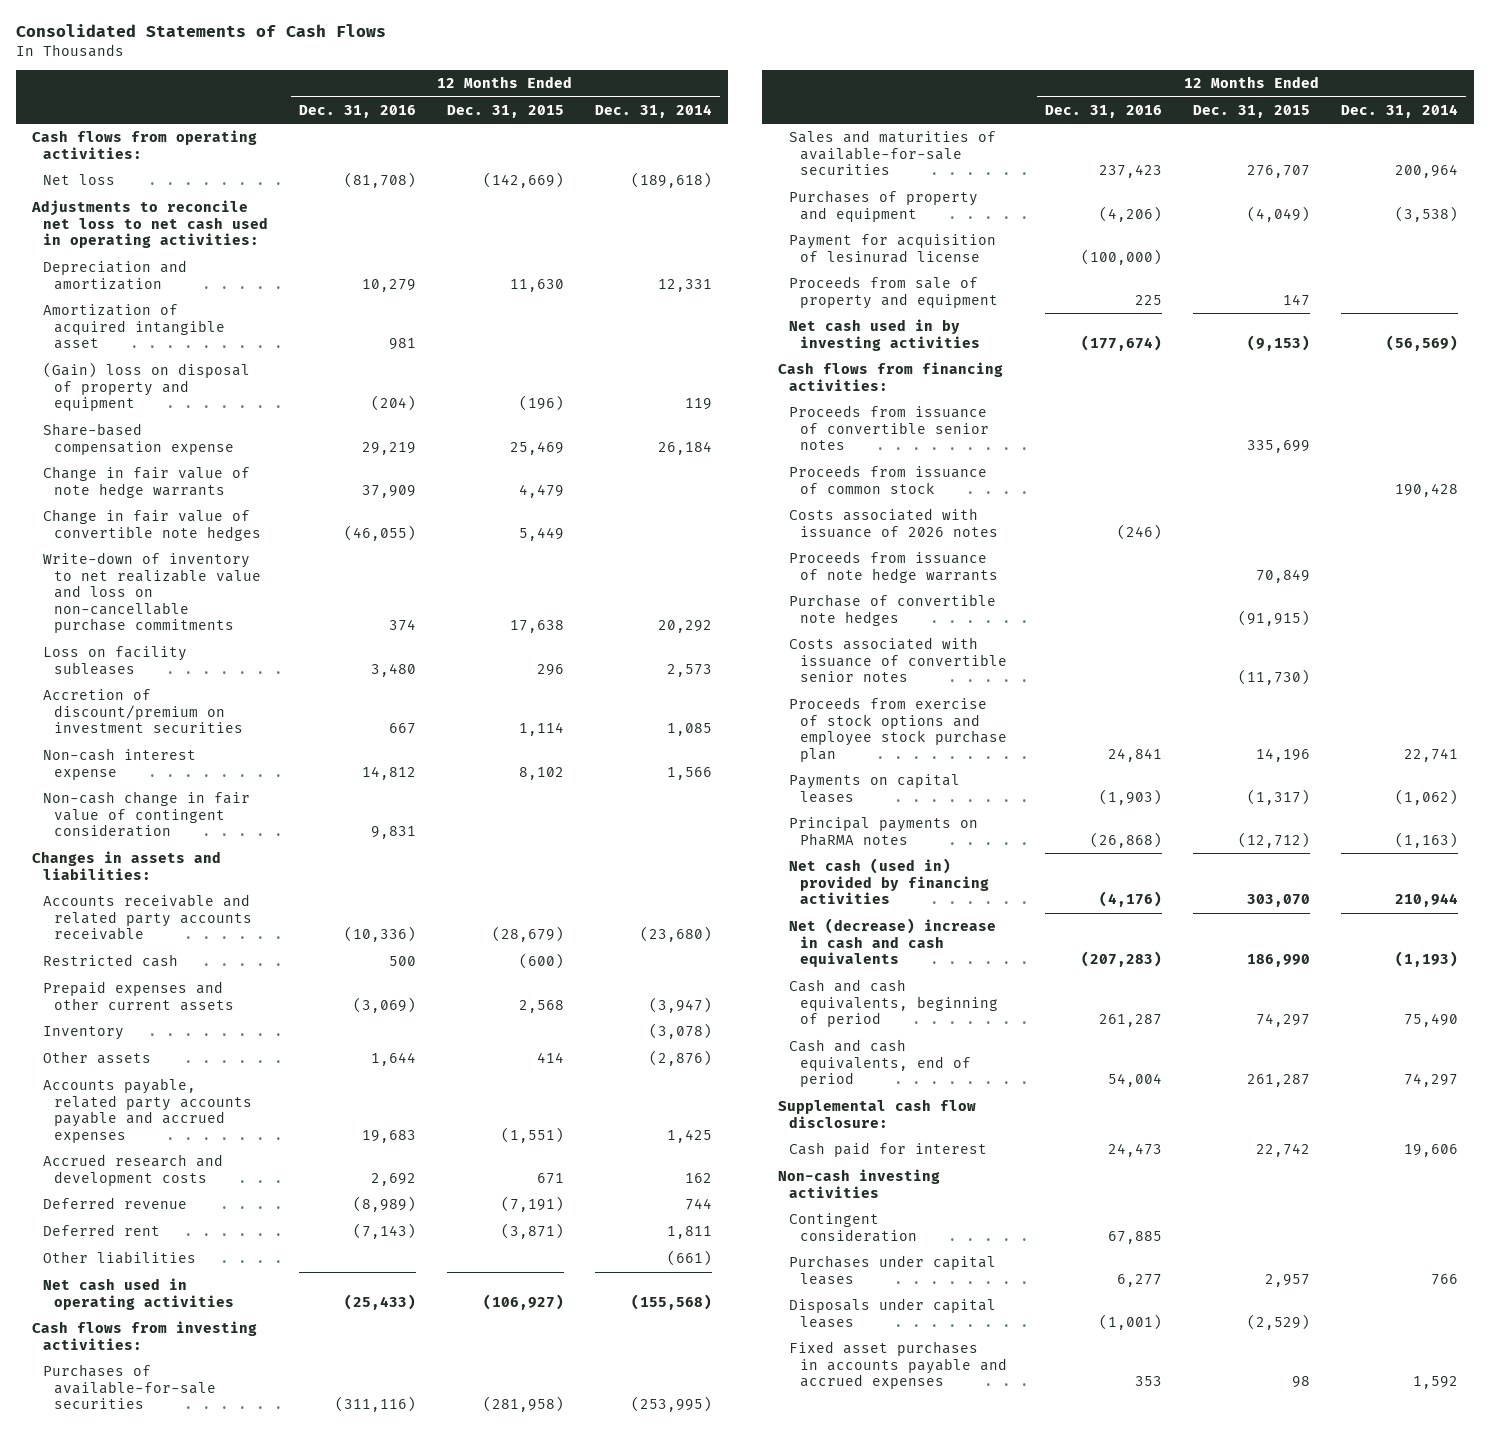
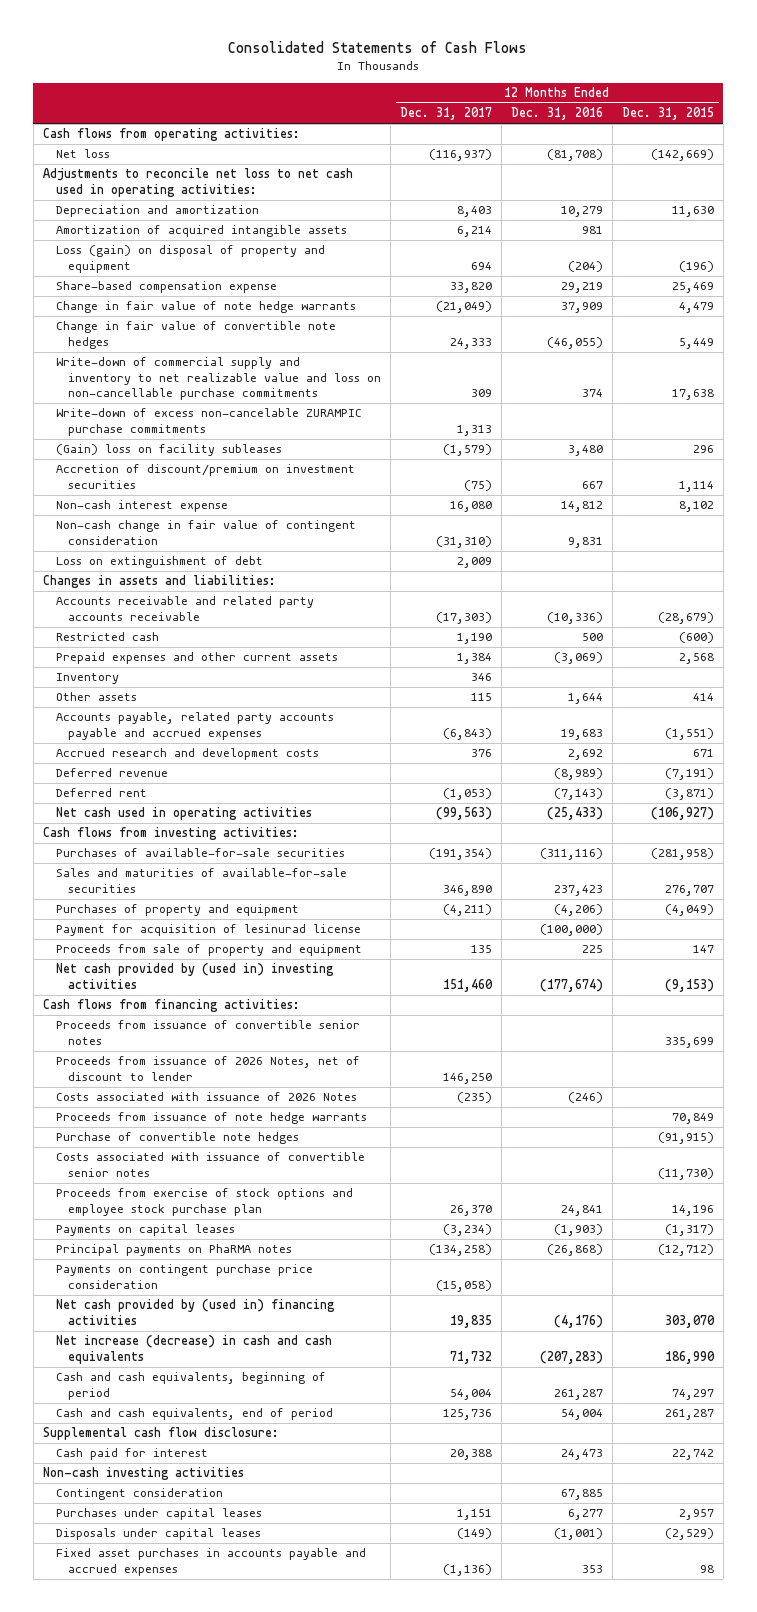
- | 12 Months Ended Dec. 31, 2016 | 12 Months Ended Dec. 31, 2015 | 12 Months Ended Dec. 31, 2014
+ | 12 Months Ended Dec. 31, 2017 | 12 Months Ended Dec. 31, 2016 | 12 Months Ended Dec. 31, 2015
- Amortization of acquired intangible asset | 981 | |
- (Gain) loss on disposal of property and equipment | (204) | (196) | 119
+ Amortization of acquired intangible assets | 6,214 | 981 |
+ Loss (gain) on disposal of property and equipment | 694 | (204) | (196)
- Write-down of inventory to net realizable value and loss on non-cancellable purchase commitments | 374 | 17,638 | 20,292
- Loss on facility subleases | 3,480 | 296 | 2,573
+ Write-down of commercial supply and inventory to net realizable value and loss on non-cancellable purchase commitments | 309 | 374 | 17,638
+ Write-down of excess non-cancelable ZURAMPIC purchase commitments | 1,313 | |
+ (Gain) loss on facility subleases | (1,579) | 3,480 | 296
+ Loss on extinguishment of debt | 2,009 | |
- Other liabilities | | | (661)
- Net cash used in by investing activities | (177,674) | (9,153) | (56,569)
+ Net cash provided by (used in) investing activities | 151,460 | (177,674) | (9,153)
- Proceeds from issuance of common stock | | | 190,428
- Costs associated with issuance of 2026 notes | (246) | |
+ Proceeds from issuance of 2026 Notes, net of discount to lender | 146,250 | |
+ Costs associated with issuance of 2026 Notes | (235) | (246) |
- Net cash (used in) provided by financing activities | (4,176) | 303,070 | 210,944
- Net (decrease) increase in cash and cash equivalents | (207,283) | 186,990 | (1,193)
+ Payments on contingent purchase price consideration | (15,058) | |
+ Net cash provided by (used in) financing activities | 19,835 | (4,176) | 303,070
+ Net increase (decrease) in cash and cash equivalents | 71,732 | (207,283) | 186,990

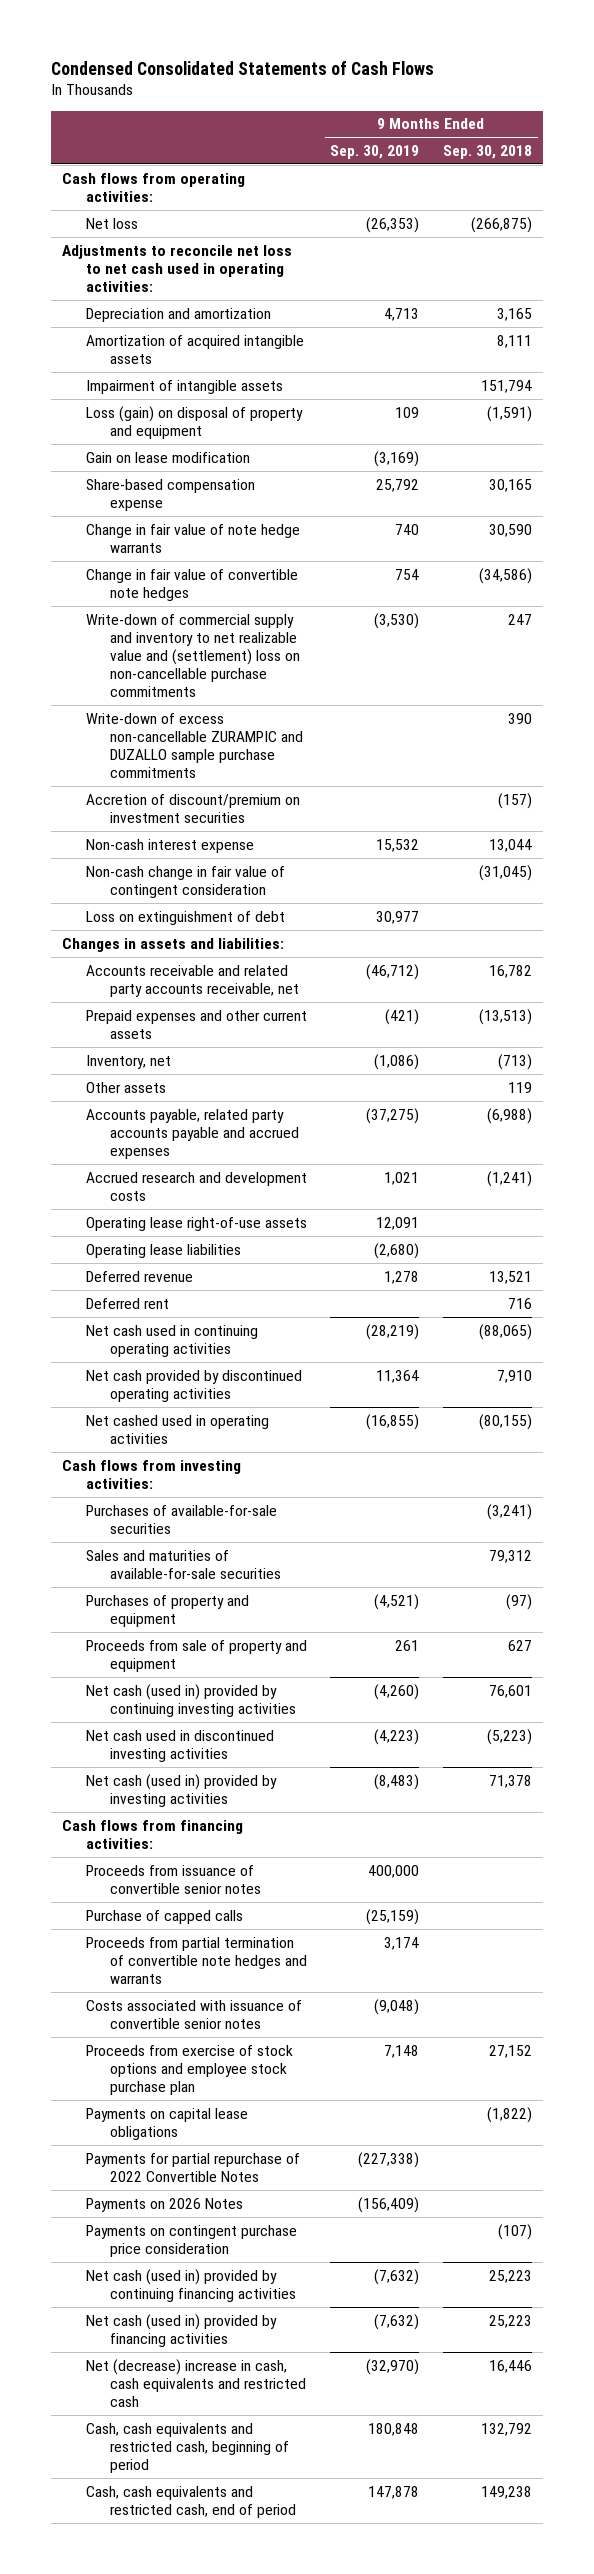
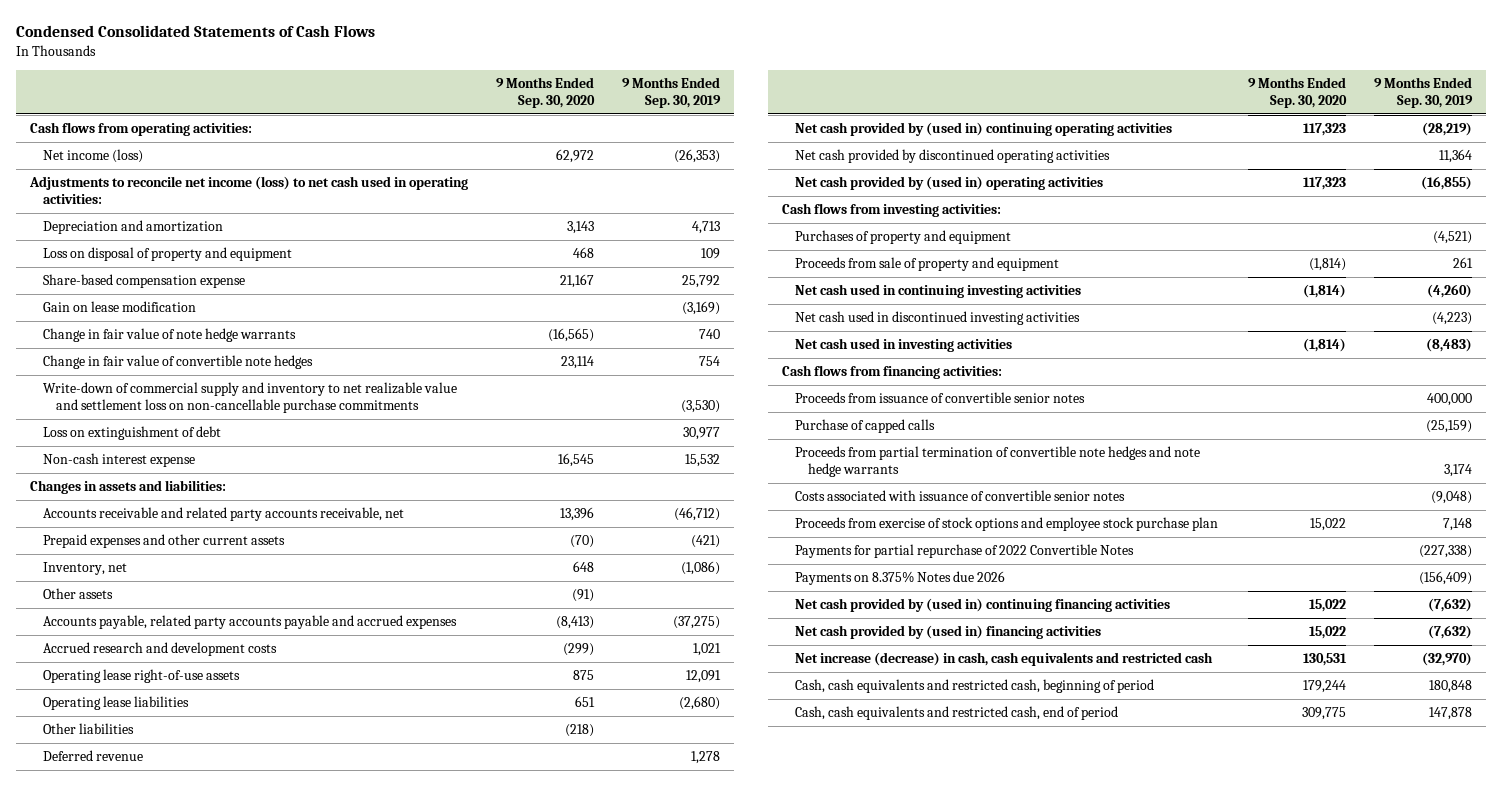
- | 9 Months Ended Sep. 30, 2019 | 9 Months Ended Sep. 30, 2018
+ | 9 Months Ended Sep. 30, 2020 | 9 Months Ended Sep. 30, 2019
- Net loss | (26,353) | (266,875)
- Adjustments to reconcile net loss to net cash used in operating activities:
+ Net income (loss) | 62,972 | (26,353)
+ Adjustments to reconcile net income (loss) to net cash used in operating activities:
- Amortization of acquired intangible assets | | 8,111
- Impairment of intangible assets | | 151,794
- Loss (gain) on disposal of property and equipment | 109 | (1,591)
+ Loss on disposal of property and equipment | 468 | 109
moved down: Gain on lease modification | | (3,169)
- Write-down of commercial supply and inventory to net realizable value and (settlement) loss on non-cancellable purchase commitments | (3,530) | 247
- Write-down of excess non-cancellable ZURAMPIC and DUZALLO sample purchase commitments | | 390
- Accretion of discount/premium on investment securities | | (157)
- Non-cash change in fair value of contingent consideration | | (31,045)
+ Write-down of commercial supply and inventory to net realizable value and settlement loss on non-cancellable purchase commitments | | (3,530)
moved down: Non-cash interest expense | 16,545 | 15,532
+ Other liabilities | (218) |
- Deferred rent | | 716
- Net cash used in continuing operating activities | (28,219) | (88,065)
+ Net cash provided by (used in) continuing operating activities | 117,323 | (28,219)
- Net cashed used in operating activities | (16,855) | (80,155)
+ Net cash provided by (used in) operating activities | 117,323 | (16,855)
- Purchases of available-for-sale securities | | (3,241)
- Sales and maturities of available-for-sale securities | | 79,312
- Net cash (used in) provided by continuing investing activities | (4,260) | 76,601
+ Net cash used in continuing investing activities | (1,814) | (4,260)
- Net cash (used in) provided by investing activities | (8,483) | 71,378
+ Net cash used in investing activities | (1,814) | (8,483)
- Proceeds from partial termination of convertible note hedges and warrants | 3,174 |
+ Proceeds from partial termination of convertible note hedges and note hedge warrants | | 3,174
- Payments on capital lease obligations | | (1,822)
- Payments on 2026 Notes | (156,409) |
- Payments on contingent purchase price consideration | | (107)
- Net cash (used in) provided by continuing financing activities | (7,632) | 25,223
- Net cash (used in) provided by financing activities | (7,632) | 25,223
- Net (decrease) increase in cash, cash equivalents and restricted cash | (32,970) | 16,446
+ Payments on 8.375% Notes due 2026 | | (156,409)
+ Net cash provided by (used in) continuing financing activities | 15,022 | (7,632)
+ Net cash provided by (used in) financing activities | 15,022 | (7,632)
+ Net increase (decrease) in cash, cash equivalents and restricted cash | 130,531 | (32,970)

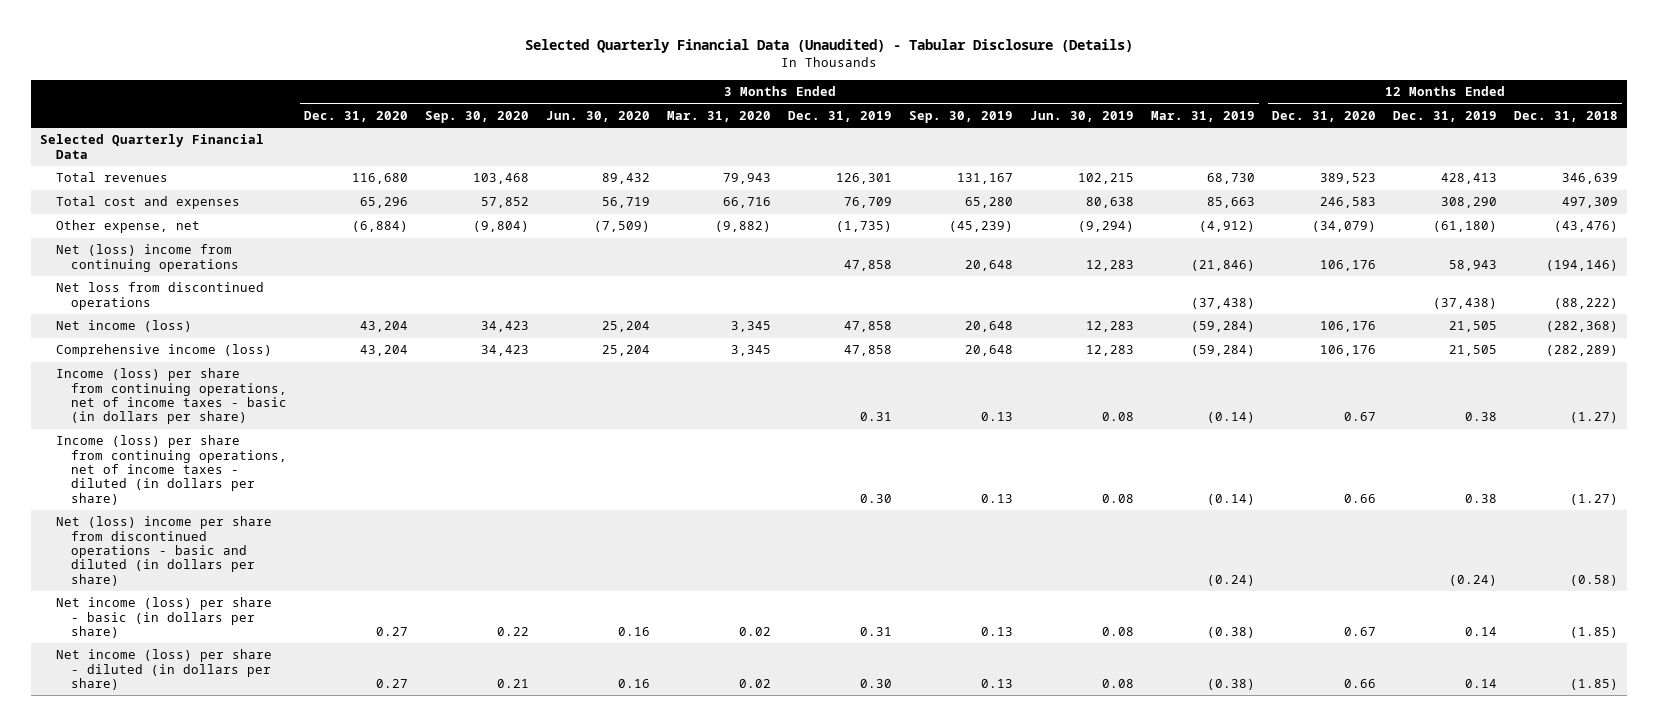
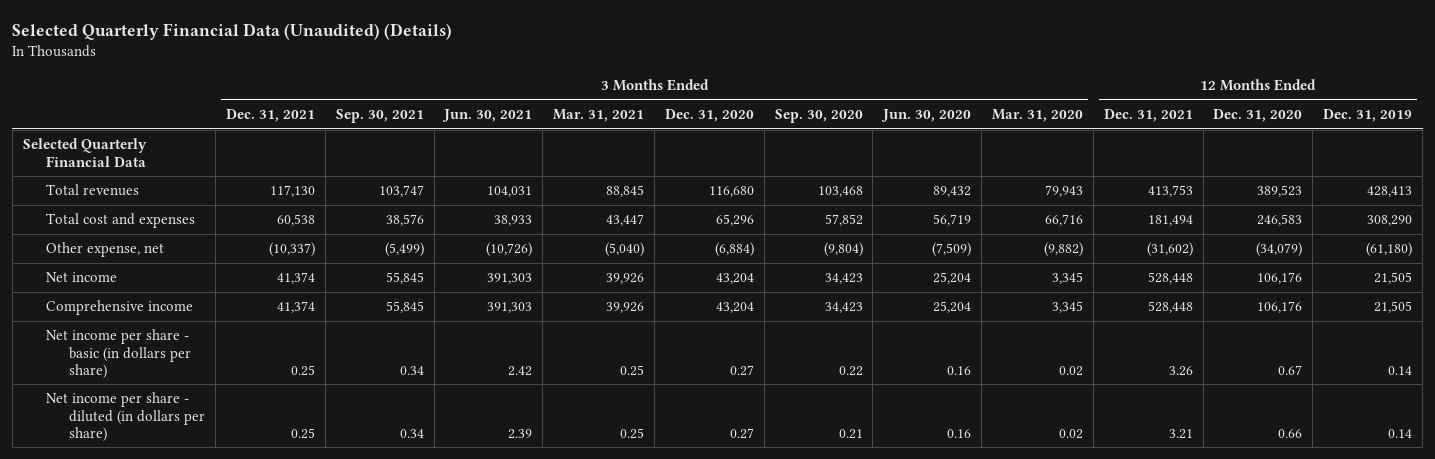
- Selected Quarterly Financial Data (Unaudited) - Tabular Disclosure (Details)
+ Selected Quarterly Financial Data (Unaudited) (Details)
- | 3 Months Ended Dec. 31, 2020 | 3 Months Ended Sep. 30, 2020 | 3 Months Ended Jun. 30, 2020 | 3 Months Ended Mar. 31, 2020 | 3 Months Ended Dec. 31, 2019 | 3 Months Ended Sep. 30, 2019 | 3 Months Ended Jun. 30, 2019 | 3 Months Ended Mar. 31, 2019 | 12 Months Ended Dec. 31, 2020 | 12 Months Ended Dec. 31, 2019 | 12 Months Ended Dec. 31, 2018
+ | 3 Months Ended Dec. 31, 2021 | 3 Months Ended Sep. 30, 2021 | 3 Months Ended Jun. 30, 2021 | 3 Months Ended Mar. 31, 2021 | 3 Months Ended Dec. 31, 2020 | 3 Months Ended Sep. 30, 2020 | 3 Months Ended Jun. 30, 2020 | 3 Months Ended Mar. 31, 2020 | 12 Months Ended Dec. 31, 2021 | 12 Months Ended Dec. 31, 2020 | 12 Months Ended Dec. 31, 2019
- Net (loss) income from continuing operations | | | | | 47,858 | 20,648 | 12,283 | (21,846) | 106,176 | 58,943 | (194,146)
- Net loss from discontinued operations | | | | | | | | (37,438) | | (37,438) | (88,222)
- Net income (loss) | 43,204 | 34,423 | 25,204 | 3,345 | 47,858 | 20,648 | 12,283 | (59,284) | 106,176 | 21,505 | (282,368)
- Comprehensive income (loss) | 43,204 | 34,423 | 25,204 | 3,345 | 47,858 | 20,648 | 12,283 | (59,284) | 106,176 | 21,505 | (282,289)
- Income (loss) per share from continuing operations, net of income taxes - basic (in dollars per share) | | | | | 0.31 | 0.13 | 0.08 | (0.14) | 0.67 | 0.38 | (1.27)
- Income (loss) per share from continuing operations, net of income taxes - diluted (in dollars per share) | | | | | 0.30 | 0.13 | 0.08 | (0.14) | 0.66 | 0.38 | (1.27)
- Net (loss) income per share from discontinued operations - basic and diluted (in dollars per share) | | | | | | | | (0.24) | | (0.24) | (0.58)
- Net income (loss) per share - basic (in dollars per share) | 0.27 | 0.22 | 0.16 | 0.02 | 0.31 | 0.13 | 0.08 | (0.38) | 0.67 | 0.14 | (1.85)
- Net income (loss) per share - diluted (in dollars per share) | 0.27 | 0.21 | 0.16 | 0.02 | 0.30 | 0.13 | 0.08 | (0.38) | 0.66 | 0.14 | (1.85)
+ Net income | 41,374 | 55,845 | 391,303 | 39,926 | 43,204 | 34,423 | 25,204 | 3,345 | 528,448 | 106,176 | 21,505
+ Comprehensive income | 41,374 | 55,845 | 391,303 | 39,926 | 43,204 | 34,423 | 25,204 | 3,345 | 528,448 | 106,176 | 21,505
+ Net income per share - basic (in dollars per share) | 0.25 | 0.34 | 2.42 | 0.25 | 0.27 | 0.22 | 0.16 | 0.02 | 3.26 | 0.67 | 0.14
+ Net income per share - diluted (in dollars per share) | 0.25 | 0.34 | 2.39 | 0.25 | 0.27 | 0.21 | 0.16 | 0.02 | 3.21 | 0.66 | 0.14

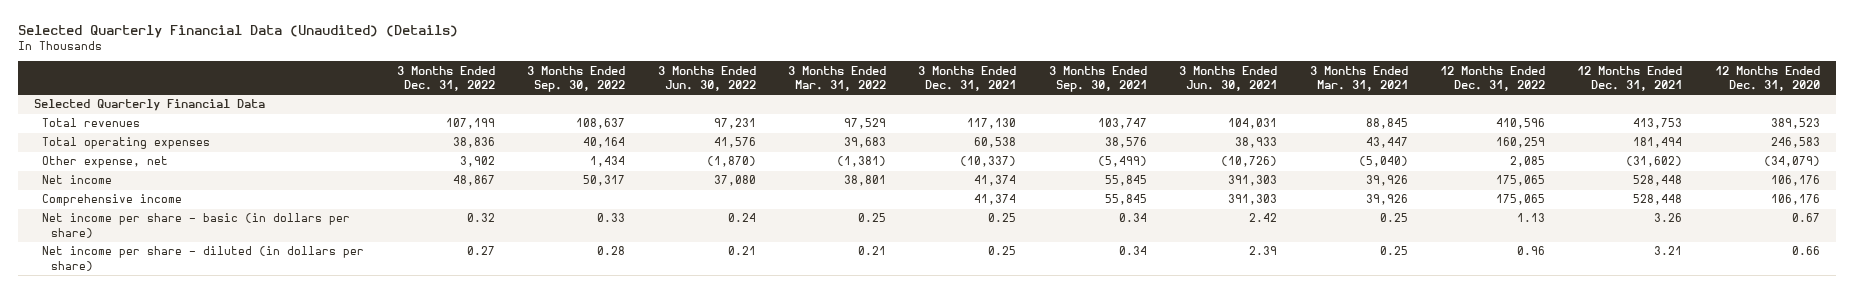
- | 3 Months Ended Dec. 31, 2021 | 3 Months Ended Sep. 30, 2021 | 3 Months Ended Jun. 30, 2021 | 3 Months Ended Mar. 31, 2021 | 3 Months Ended Dec. 31, 2020 | 3 Months Ended Sep. 30, 2020 | 3 Months Ended Jun. 30, 2020 | 3 Months Ended Mar. 31, 2020 | 12 Months Ended Dec. 31, 2021 | 12 Months Ended Dec. 31, 2020 | 12 Months Ended Dec. 31, 2019
+ | 3 Months Ended Dec. 31, 2022 | 3 Months Ended Sep. 30, 2022 | 3 Months Ended Jun. 30, 2022 | 3 Months Ended Mar. 31, 2022 | 3 Months Ended Dec. 31, 2021 | 3 Months Ended Sep. 30, 2021 | 3 Months Ended Jun. 30, 2021 | 3 Months Ended Mar. 31, 2021 | 12 Months Ended Dec. 31, 2022 | 12 Months Ended Dec. 31, 2021 | 12 Months Ended Dec. 31, 2020
- Total cost and expenses | 60,538 | 38,576 | 38,933 | 43,447 | 65,296 | 57,852 | 56,719 | 66,716 | 181,494 | 246,583 | 308,290
+ Total operating expenses | 38,836 | 40,164 | 41,576 | 39,683 | 60,538 | 38,576 | 38,933 | 43,447 | 160,259 | 181,494 | 246,583

